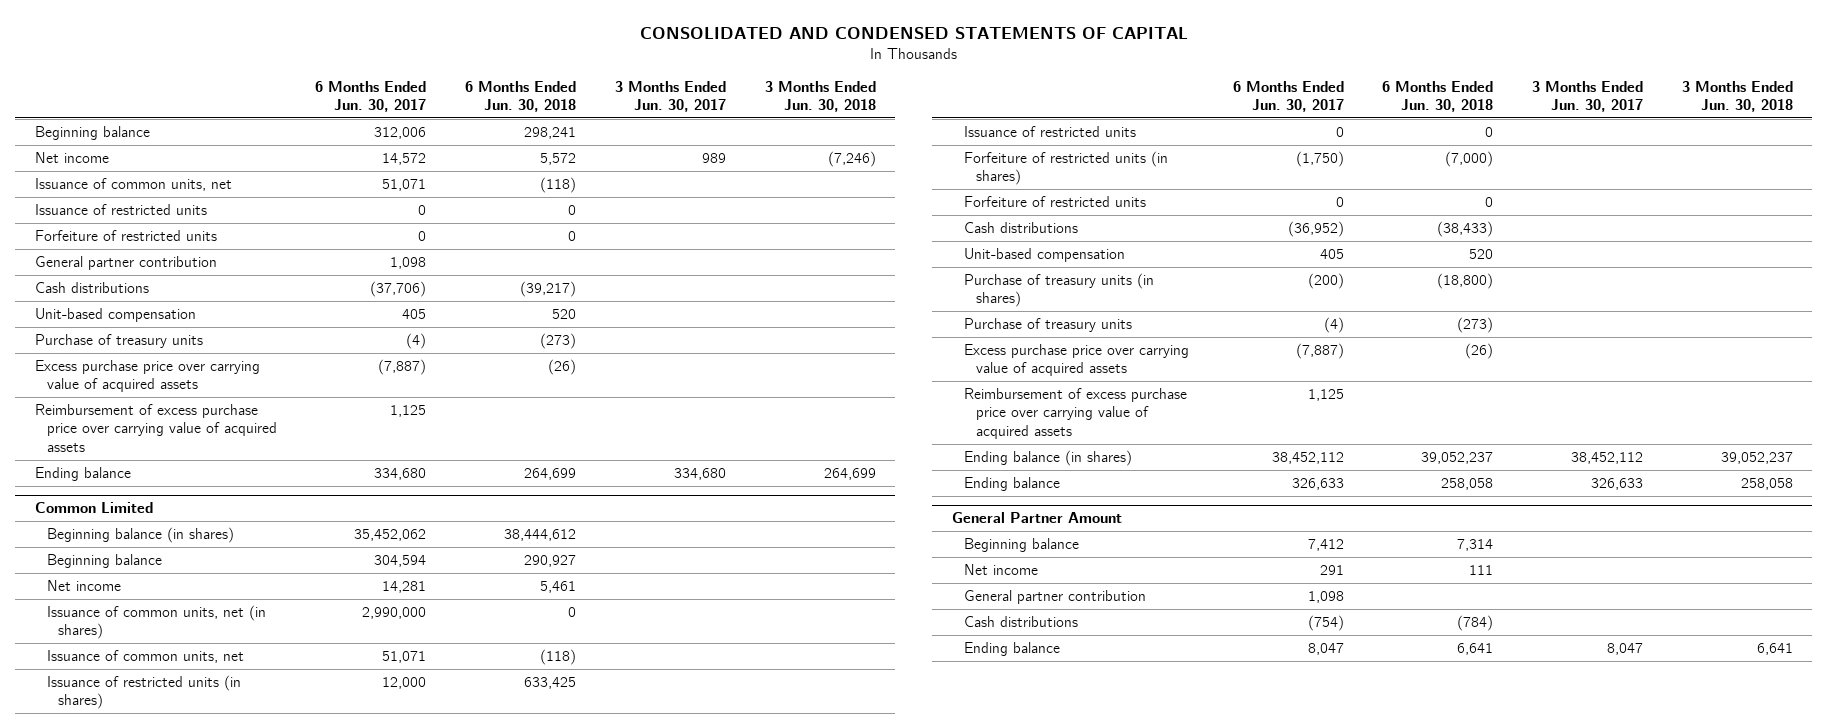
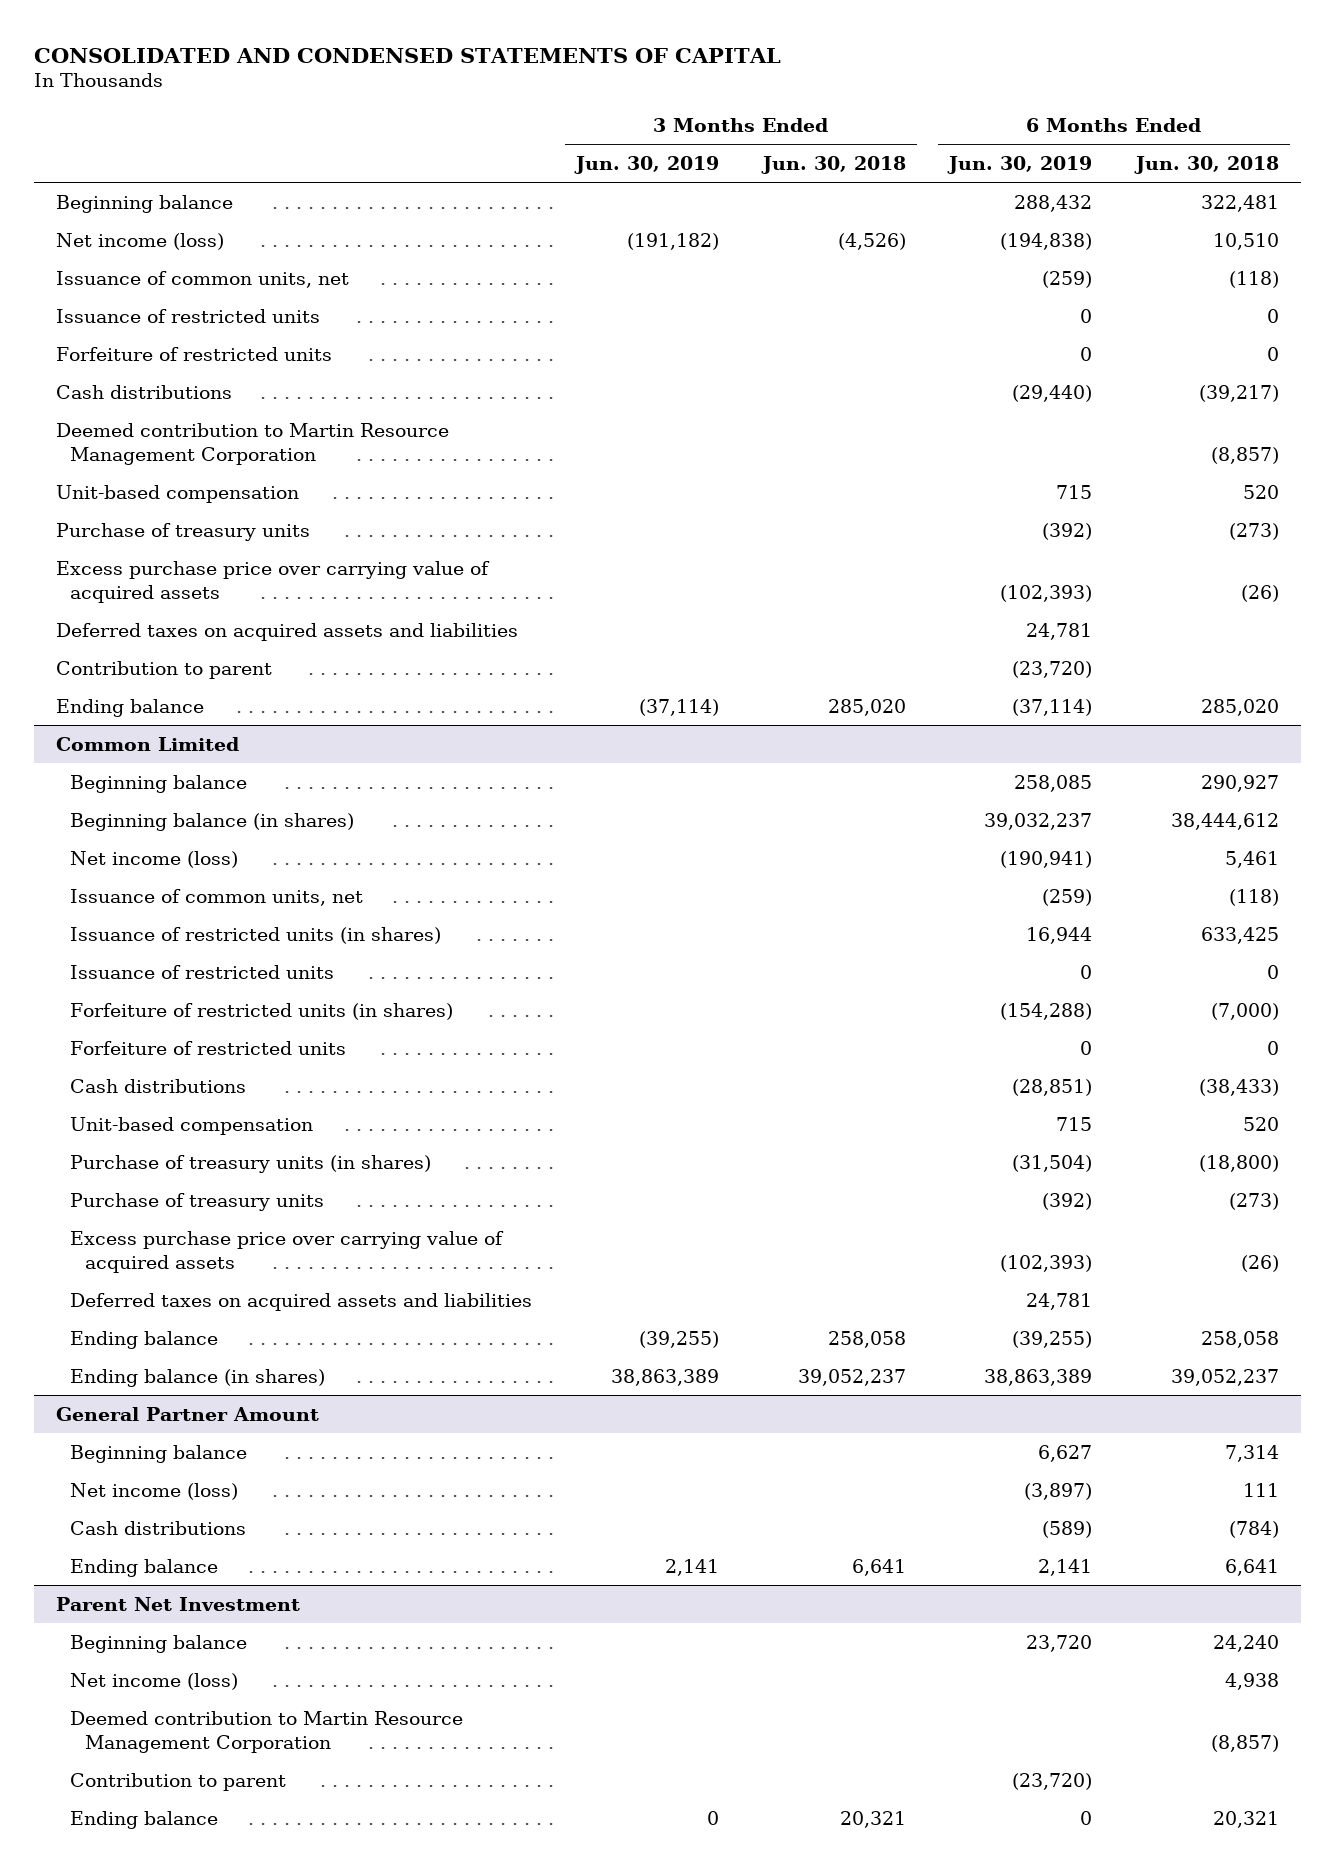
- | 6 Months Ended Jun. 30, 2017 | 6 Months Ended Jun. 30, 2018 | 3 Months Ended Jun. 30, 2017 | 3 Months Ended Jun. 30, 2018
+ | 3 Months Ended Jun. 30, 2019 | 3 Months Ended Jun. 30, 2018 | 6 Months Ended Jun. 30, 2019 | 6 Months Ended Jun. 30, 2018
- Beginning balance | 312,006 | 298,241 | |
- Net income | 14,572 | 5,572 | 989 | (7,246)
+ Beginning balance | | | 288,432 | 322,481
+ Net income (loss) | (191,182) | (4,526) | (194,838) | 10,510
- General partner contribution | 1,098 | | |
+ Deemed contribution to Martin Resource Management Corporation | | | | (8,857)
- Reimbursement of excess purchase price over carrying value of acquired assets | 1,125 | | |
- Ending balance | 334,680 | 264,699 | 334,680 | 264,699
+ Deferred taxes on acquired assets and liabilities | | | 24,781 |
+ Contribution to parent | | | (23,720) |
+ Ending balance | (37,114) | 285,020 | (37,114) | 285,020
@ Common Limited
- Net income | 14,281 | 5,461 | |
- Issuance of common units, net (in shares) | 2,990,000 | 0 | |
moved down: Beginning balance (in shares) | | | 39,032,237 | 38,444,612
+ Net income (loss) | | | (190,941) | 5,461
- Reimbursement of excess purchase price over carrying value of acquired assets | 1,125 | | |
+ Deferred taxes on acquired assets and liabilities | | | 24,781 |
moved down: Ending balance (in shares) | 38,863,389 | 39,052,237 | 38,863,389 | 39,052,237
@ General Partner Amount
- Net income | 291 | 111 | |
- General partner contribution | 1,098 | | |
+ Net income (loss) | | | (3,897) | 111
+ Parent Net Investment
+ Beginning balance | | | 23,720 | 24,240
+ Net income (loss) | | | | 4,938
+ Deemed contribution to Martin Resource Management Corporation | | | | (8,857)
+ Contribution to parent | | | (23,720) |
+ Ending balance | 0 | 20,321 | 0 | 20,321

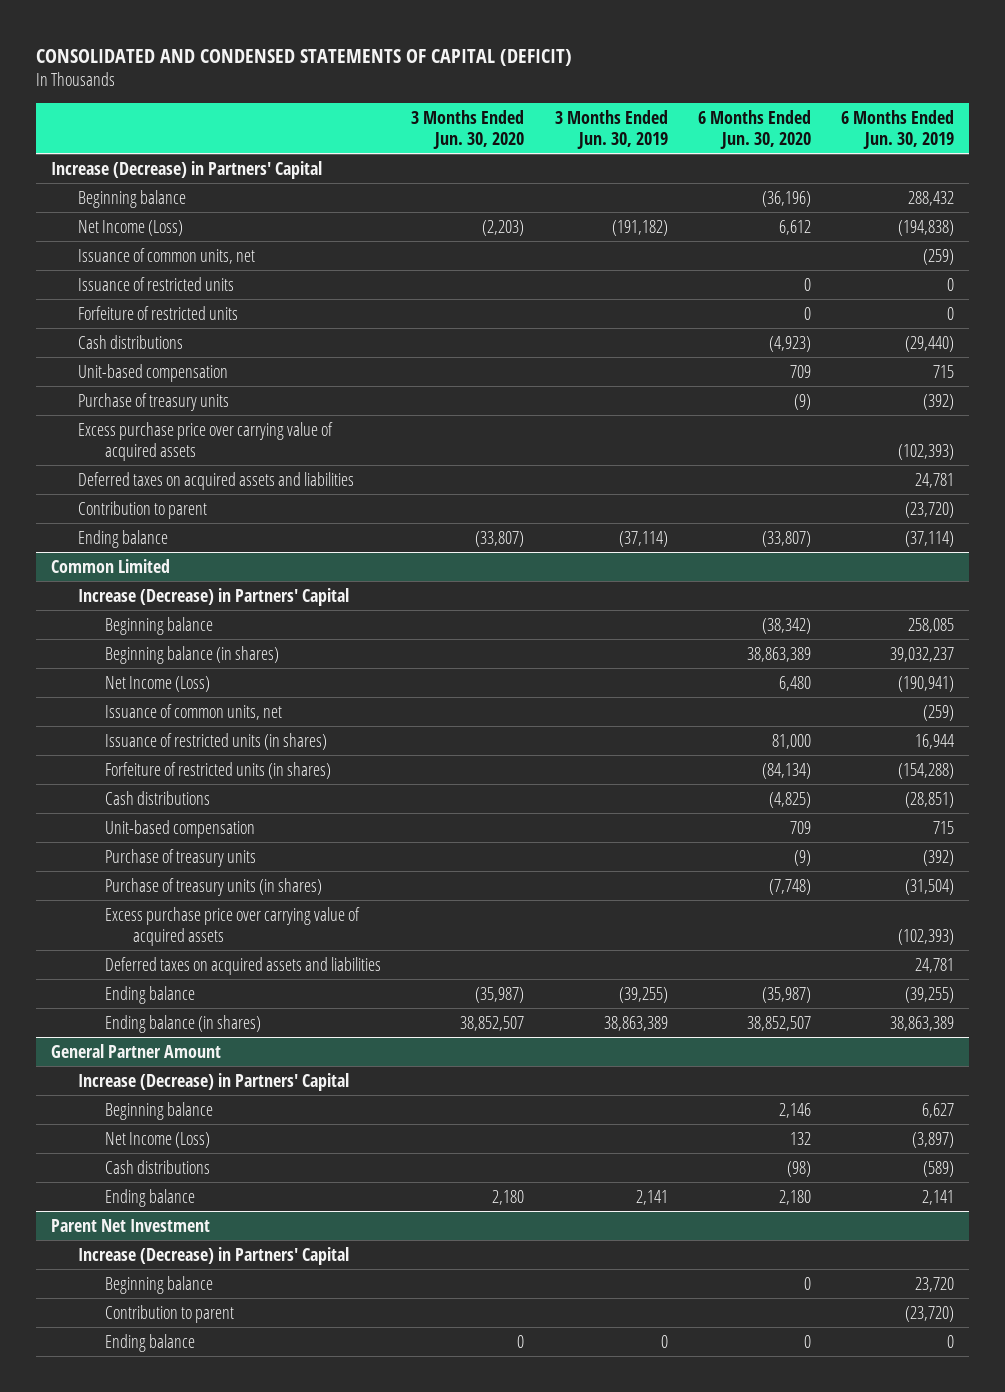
- CONSOLIDATED AND CONDENSED STATEMENTS OF CAPITAL
+ CONSOLIDATED AND CONDENSED STATEMENTS OF CAPITAL (DEFICIT)
- | 3 Months Ended Jun. 30, 2019 | 3 Months Ended Jun. 30, 2018 | 6 Months Ended Jun. 30, 2019 | 6 Months Ended Jun. 30, 2018
+ | 3 Months Ended Jun. 30, 2020 | 3 Months Ended Jun. 30, 2019 | 6 Months Ended Jun. 30, 2020 | 6 Months Ended Jun. 30, 2019
+ Increase (Decrease) in Partners' Capital
- Net income (loss) | (191,182) | (4,526) | (194,838) | 10,510
+ Net Income (Loss) | (2,203) | (191,182) | 6,612 | (194,838)
- Deemed contribution to Martin Resource Management Corporation | | | | (8,857)
@ Common Limited
+ Increase (Decrease) in Partners' Capital
- Net income (loss) | | | (190,941) | 5,461
+ Net Income (Loss) | | | 6,480 | (190,941)
- Issuance of restricted units | | | 0 | 0
- Forfeiture of restricted units | | | 0 | 0
moved down: Purchase of treasury units (in shares) | | | (7,748) | (31,504)
@ General Partner Amount
+ Increase (Decrease) in Partners' Capital
- Net income (loss) | | | (3,897) | 111
+ Net Income (Loss) | | | 132 | (3,897)
@ Parent Net Investment
+ Increase (Decrease) in Partners' Capital
- Net income (loss) | | | | 4,938
- Deemed contribution to Martin Resource Management Corporation | | | | (8,857)

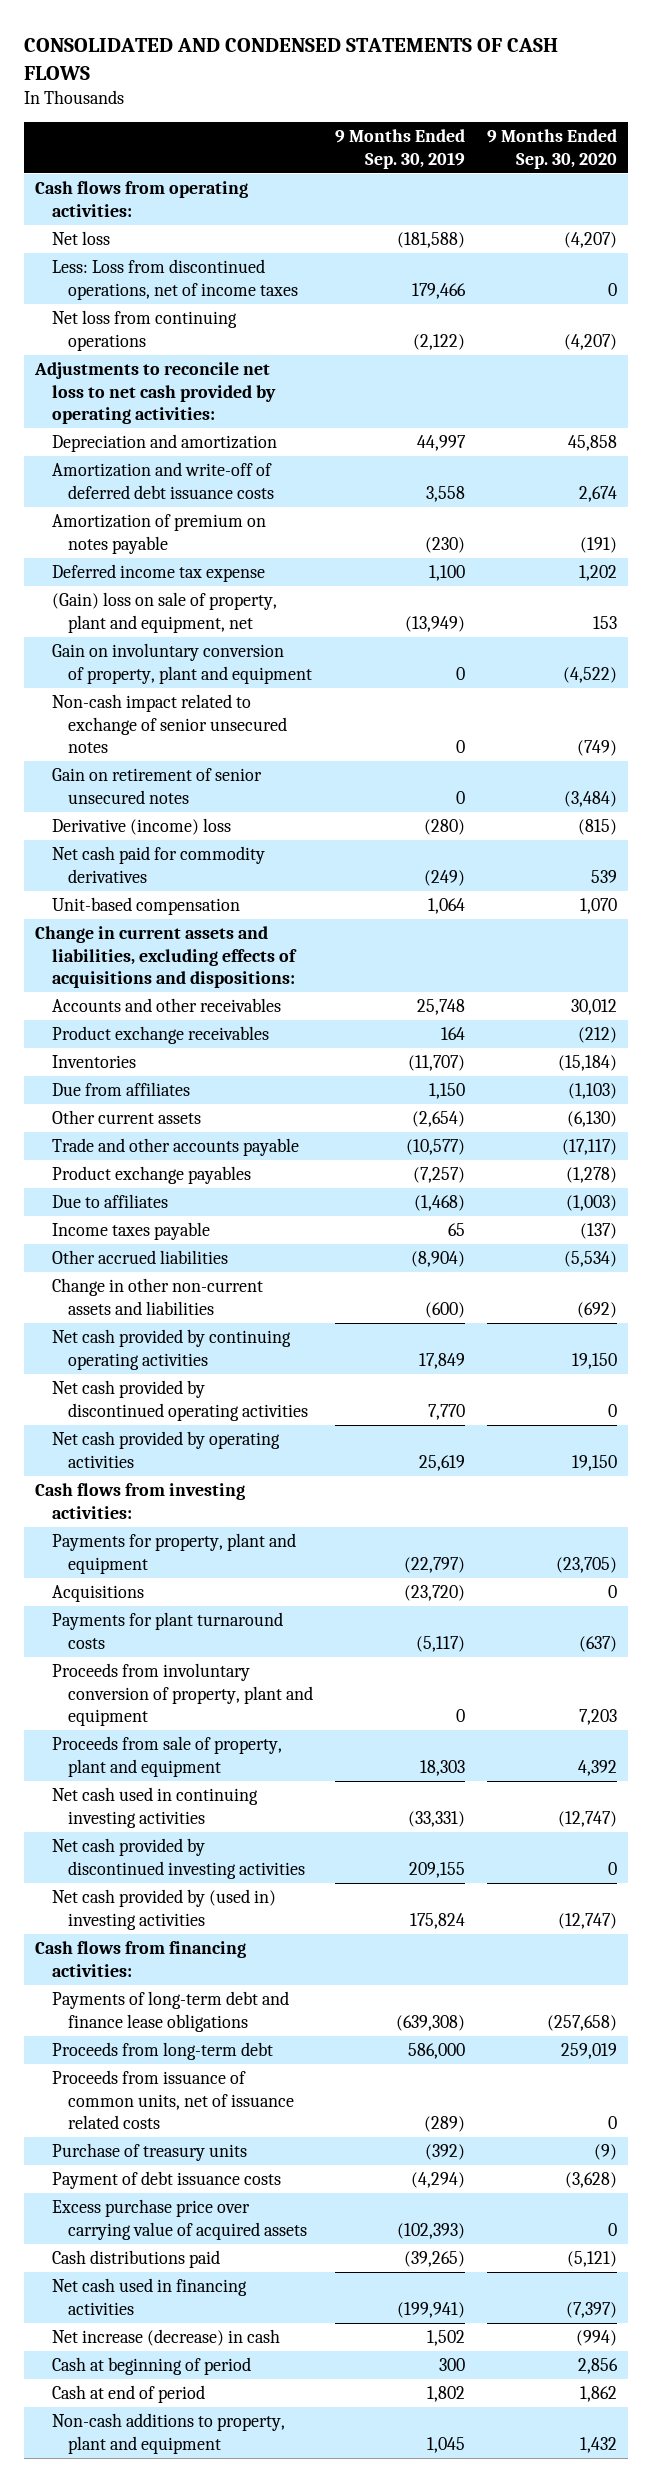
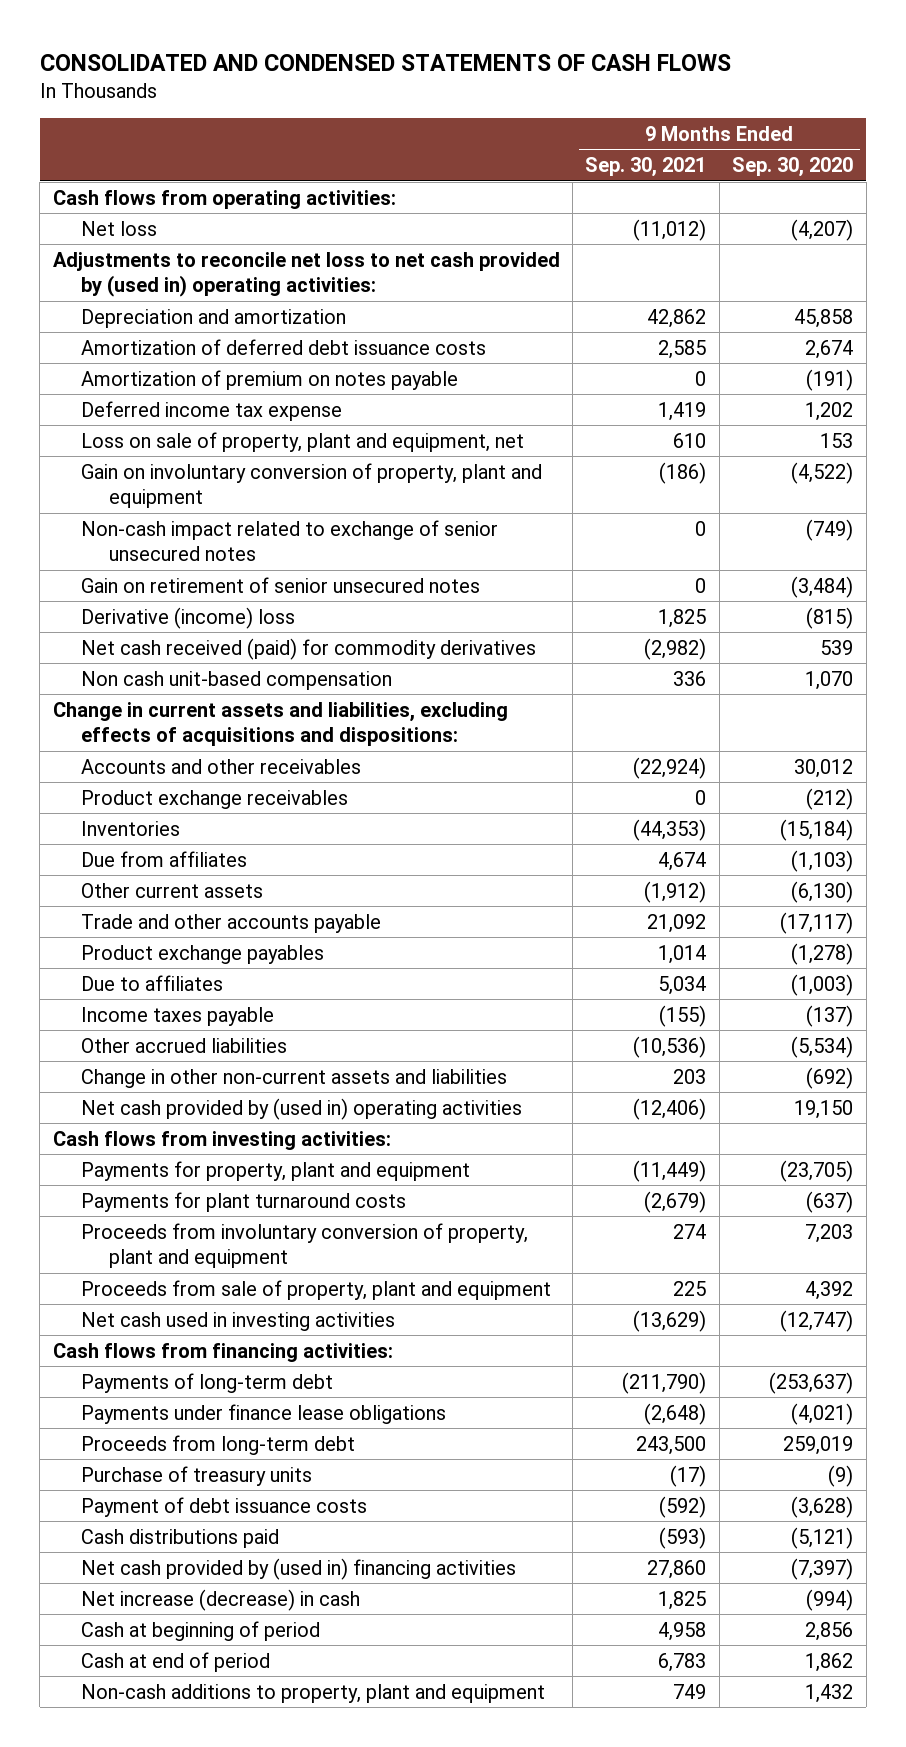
- | 9 Months Ended Sep. 30, 2019 | 9 Months Ended Sep. 30, 2020
+ | 9 Months Ended Sep. 30, 2021 | 9 Months Ended Sep. 30, 2020
- Less: Loss from discontinued operations, net of income taxes | 179,466 | 0
- Net loss from continuing operations | (2,122) | (4,207)
- Adjustments to reconcile net loss to net cash provided by operating activities:
+ Adjustments to reconcile net loss to net cash provided by (used in) operating activities:
- Amortization and write-off of deferred debt issuance costs | 3,558 | 2,674
+ Amortization of deferred debt issuance costs | 2,585 | 2,674
- (Gain) loss on sale of property, plant and equipment, net | (13,949) | 153
+ Loss on sale of property, plant and equipment, net | 610 | 153
- Net cash paid for commodity derivatives | (249) | 539
- Unit-based compensation | 1,064 | 1,070
+ Net cash received (paid) for commodity derivatives | (2,982) | 539
+ Non cash unit-based compensation | 336 | 1,070
- Net cash provided by continuing operating activities | 17,849 | 19,150
- Net cash provided by discontinued operating activities | 7,770 | 0
- Net cash provided by operating activities | 25,619 | 19,150
+ Net cash provided by (used in) operating activities | (12,406) | 19,150
- Acquisitions | (23,720) | 0
- Net cash used in continuing investing activities | (33,331) | (12,747)
- Net cash provided by discontinued investing activities | 209,155 | 0
- Net cash provided by (used in) investing activities | 175,824 | (12,747)
+ Net cash used in investing activities | (13,629) | (12,747)
- Payments of long-term debt and finance lease obligations | (639,308) | (257,658)
+ Payments of long-term debt | (211,790) | (253,637)
+ Payments under finance lease obligations | (2,648) | (4,021)
- Proceeds from issuance of common units, net of issuance related costs | (289) | 0
- Excess purchase price over carrying value of acquired assets | (102,393) | 0
- Net cash used in financing activities | (199,941) | (7,397)
+ Net cash provided by (used in) financing activities | 27,860 | (7,397)

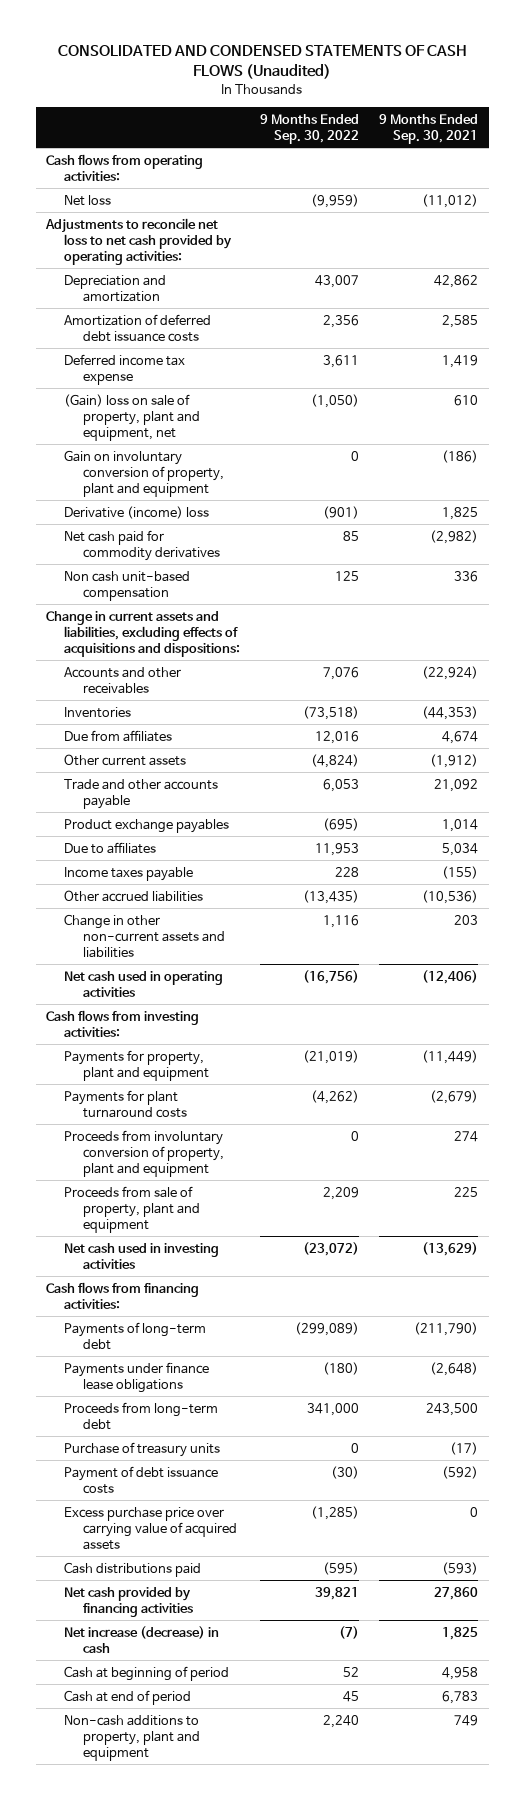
- CONSOLIDATED AND CONDENSED STATEMENTS OF CASH FLOWS
+ CONSOLIDATED AND CONDENSED STATEMENTS OF CASH FLOWS (Unaudited)
- | 9 Months Ended Sep. 30, 2021 | 9 Months Ended Sep. 30, 2020
+ | 9 Months Ended Sep. 30, 2022 | 9 Months Ended Sep. 30, 2021
- Adjustments to reconcile net loss to net cash provided by (used in) operating activities:
+ Adjustments to reconcile net loss to net cash provided by operating activities:
- Amortization of premium on notes payable | 0 | (191)
- Loss on sale of property, plant and equipment, net | 610 | 153
+ (Gain) loss on sale of property, plant and equipment, net | (1,050) | 610
- Non-cash impact related to exchange of senior unsecured notes | 0 | (749)
- Gain on retirement of senior unsecured notes | 0 | (3,484)
- Net cash received (paid) for commodity derivatives | (2,982) | 539
+ Net cash paid for commodity derivatives | 85 | (2,982)
- Product exchange receivables | 0 | (212)
- Net cash provided by (used in) operating activities | (12,406) | 19,150
+ Net cash used in operating activities | (16,756) | (12,406)
+ Excess purchase price over carrying value of acquired assets | (1,285) | 0
- Net cash provided by (used in) financing activities | 27,860 | (7,397)
+ Net cash provided by financing activities | 39,821 | 27,860

